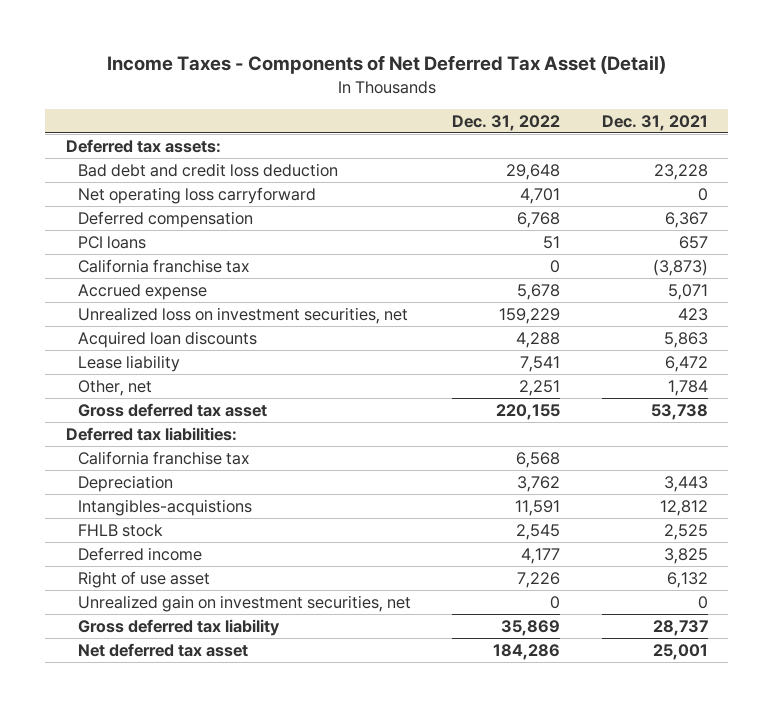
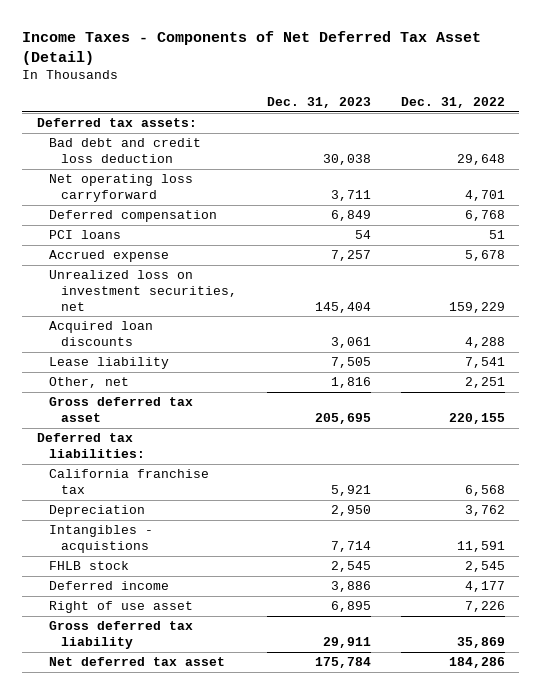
- | Dec. 31, 2022 | Dec. 31, 2021
+ | Dec. 31, 2023 | Dec. 31, 2022
- California franchise tax | 0 | (3,873)
- Intangibles-acquistions | 11,591 | 12,812
+ Intangibles - acquistions | 7,714 | 11,591
- Unrealized gain on investment securities, net | 0 | 0

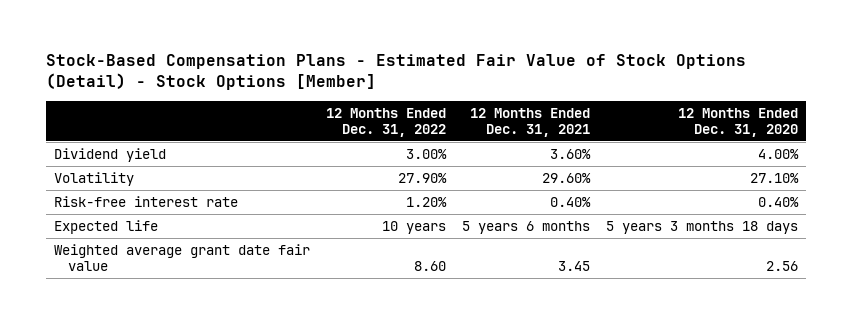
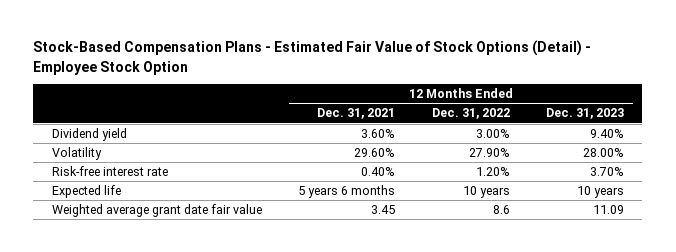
- Stock-Based Compensation Plans - Estimated Fair Value of Stock Options (Detail) - Stock Options [Member]
+ Stock-Based Compensation Plans - Estimated Fair Value of Stock Options (Detail) - Employee Stock Option
- | 12 Months Ended Dec. 31, 2022 | 12 Months Ended Dec. 31, 2021 | 12 Months Ended Dec. 31, 2020
+ | 12 Months Ended Dec. 31, 2021 | 12 Months Ended Dec. 31, 2022 | 12 Months Ended Dec. 31, 2023
- Weighted average grant date fair value | 8.60 | 3.45 | 2.56
+ Weighted average grant date fair value | 3.45 | 8.6 | 11.09

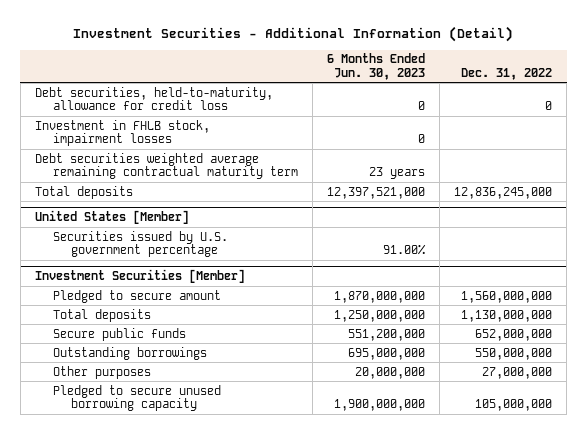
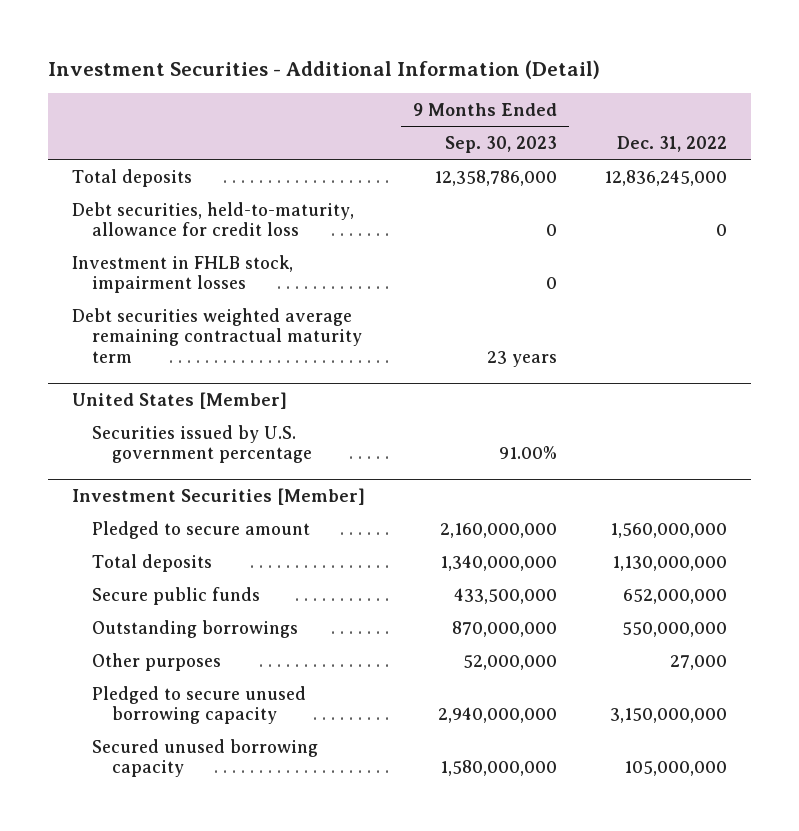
- | 6 Months Ended Jun. 30, 2023 | Dec. 31, 2022
+ | 9 Months Ended Sep. 30, 2023 | Dec. 31, 2022
moved up: Total deposits | 12,358,786,000 | 12,836,245,000
@ Investment Securities [Member]
- Other purposes | 20,000,000 | 27,000,000
- Pledged to secure unused borrowing capacity | 1,900,000,000 | 105,000,000
+ Other purposes | 52,000,000 | 27,000
+ Pledged to secure unused borrowing capacity | 2,940,000,000 | 3,150,000,000
+ Secured unused borrowing capacity | 1,580,000,000 | 105,000,000

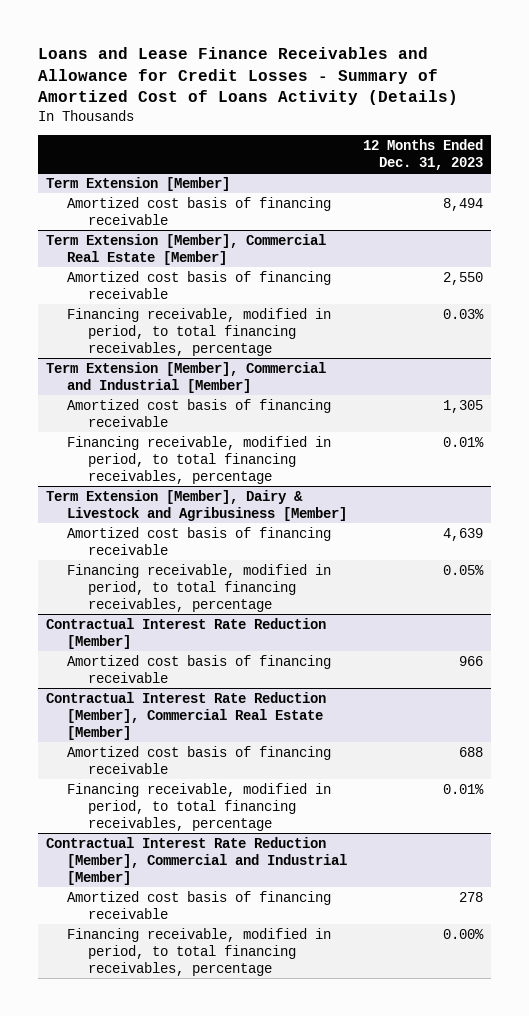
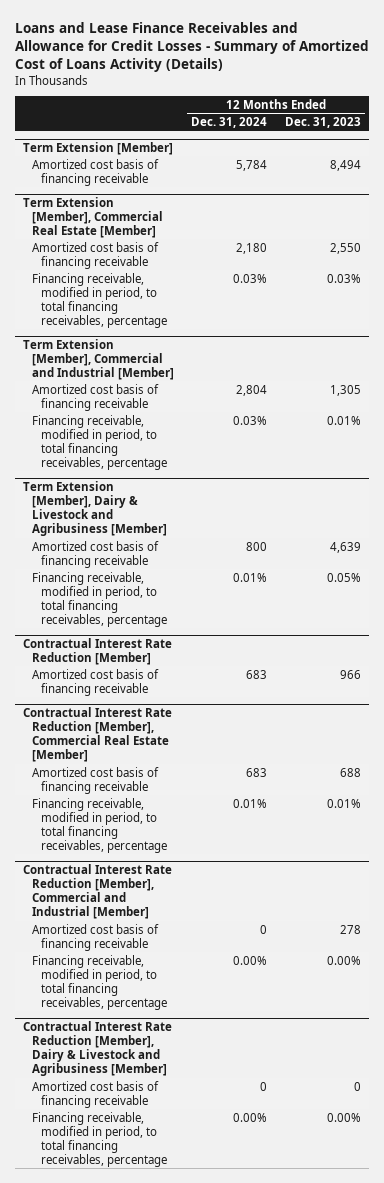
- | 12 Months Ended Dec. 31, 2023
+ | 12 Months Ended Dec. 31, 2024 | 12 Months Ended Dec. 31, 2023
+ Contractual Interest Rate Reduction [Member], Dairy & Livestock and Agribusiness [Member]
+ Amortized cost basis of financing receivable | 0 | 0
+ Financing receivable, modified in period, to total financing receivables, percentage | 0.00% | 0.00%

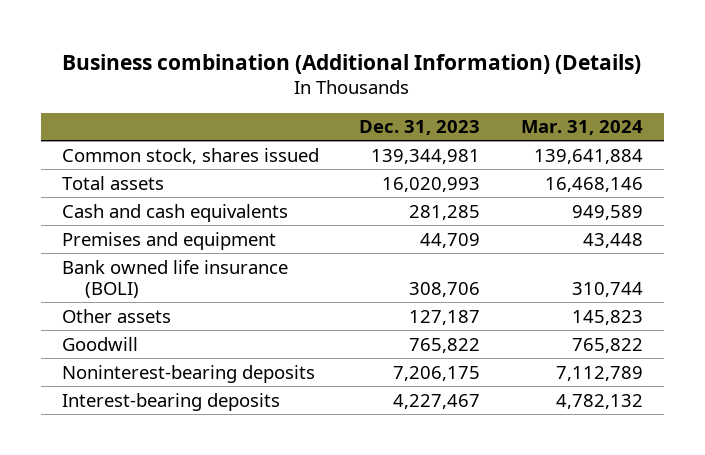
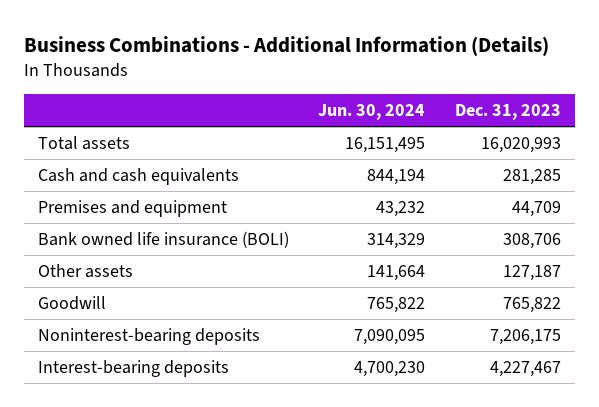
- Business combination (Additional Information) (Details)
+ Business Combinations - Additional Information (Details)
- | Dec. 31, 2023 | Mar. 31, 2024
+ | Jun. 30, 2024 | Dec. 31, 2023
- Common stock, shares issued | 139,344,981 | 139,641,884

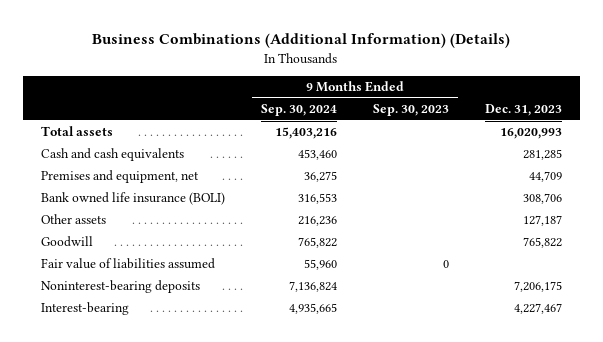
- Business Combinations - Additional Information (Details)
+ Business Combinations (Additional Information) (Details)
- | Jun. 30, 2024 | Dec. 31, 2023
+ | 9 Months Ended Sep. 30, 2024 | 9 Months Ended Sep. 30, 2023 | Dec. 31, 2023
- Premises and equipment | 43,232 | 44,709
+ Premises and equipment, net | 36,275 | | 44,709
+ Fair value of liabilities assumed | 55,960 | 0 |
- Interest-bearing deposits | 4,700,230 | 4,227,467
+ Interest-bearing | 4,935,665 | | 4,227,467

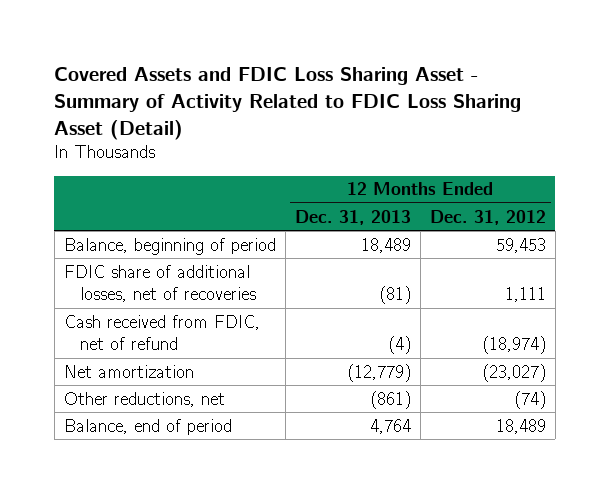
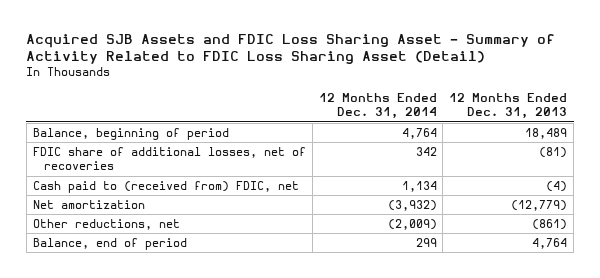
- Covered Assets and FDIC Loss Sharing Asset - Summary of Activity Related to FDIC Loss Sharing Asset (Detail)
+ Acquired SJB Assets and FDIC Loss Sharing Asset - Summary of Activity Related to FDIC Loss Sharing Asset (Detail)
- | 12 Months Ended Dec. 31, 2013 | 12 Months Ended Dec. 31, 2012
+ | 12 Months Ended Dec. 31, 2014 | 12 Months Ended Dec. 31, 2013
- Cash received from FDIC, net of refund | (4) | (18,974)
+ Cash paid to (received from) FDIC, net | 1,134 | (4)

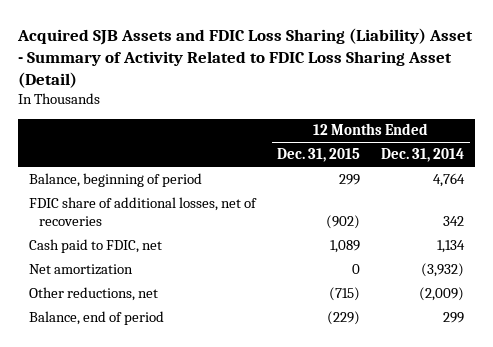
- Acquired SJB Assets and FDIC Loss Sharing Asset - Summary of Activity Related to FDIC Loss Sharing Asset (Detail)
+ Acquired SJB Assets and FDIC Loss Sharing (Liability) Asset - Summary of Activity Related to FDIC Loss Sharing Asset (Detail)
- | 12 Months Ended Dec. 31, 2014 | 12 Months Ended Dec. 31, 2013
+ | 12 Months Ended Dec. 31, 2015 | 12 Months Ended Dec. 31, 2014
- Cash paid to (received from) FDIC, net | 1,134 | (4)
+ Cash paid to FDIC, net | 1,089 | 1,134

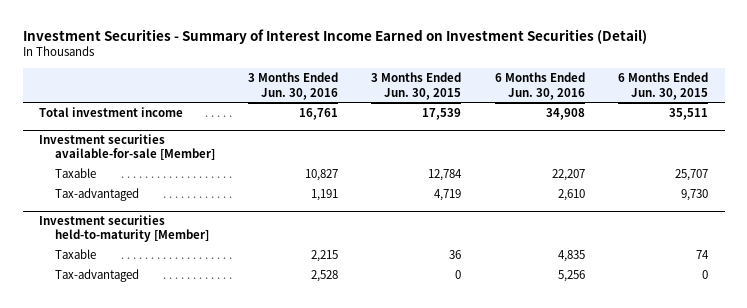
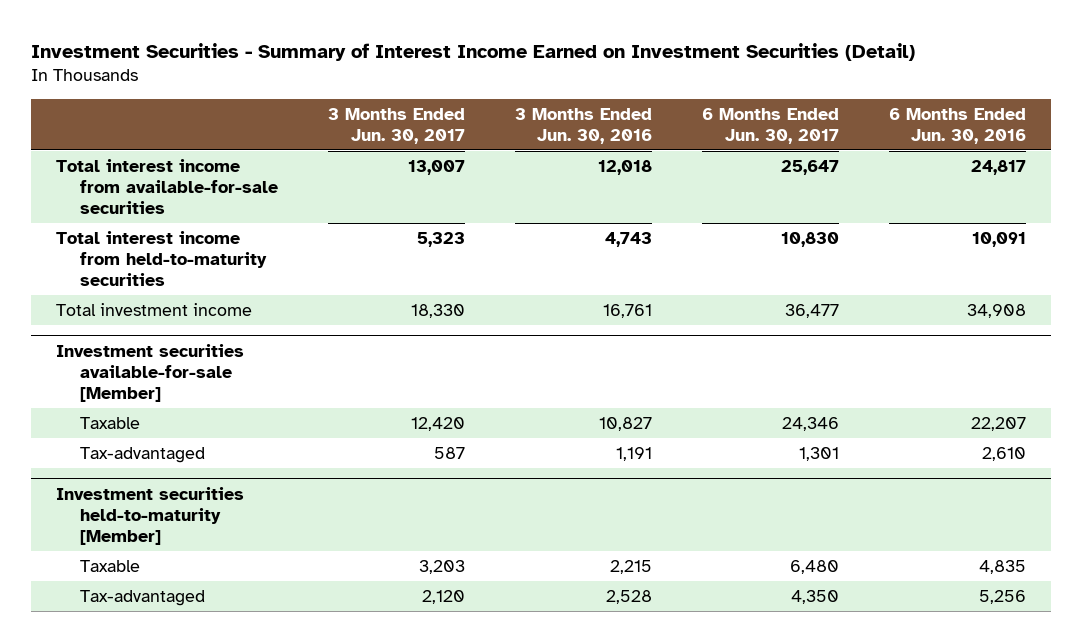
- | 3 Months Ended Jun. 30, 2016 | 3 Months Ended Jun. 30, 2015 | 6 Months Ended Jun. 30, 2016 | 6 Months Ended Jun. 30, 2015
+ | 3 Months Ended Jun. 30, 2017 | 3 Months Ended Jun. 30, 2016 | 6 Months Ended Jun. 30, 2017 | 6 Months Ended Jun. 30, 2016
+ Total interest income from available-for-sale securities | 13,007 | 12,018 | 25,647 | 24,817
+ Total interest income from held-to-maturity securities | 5,323 | 4,743 | 10,830 | 10,091

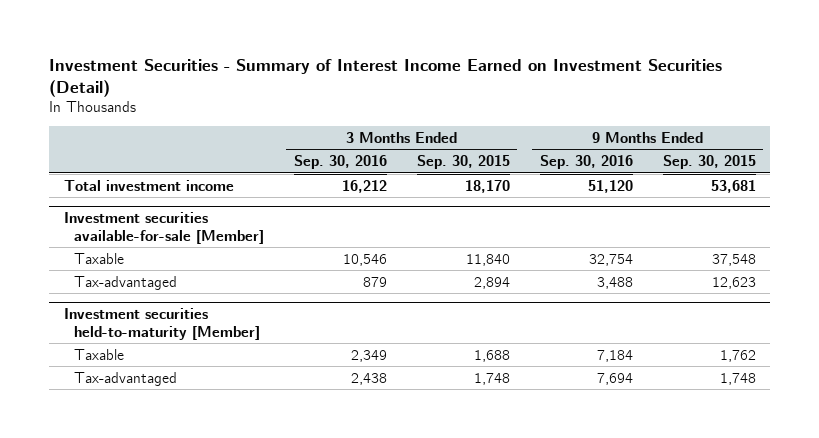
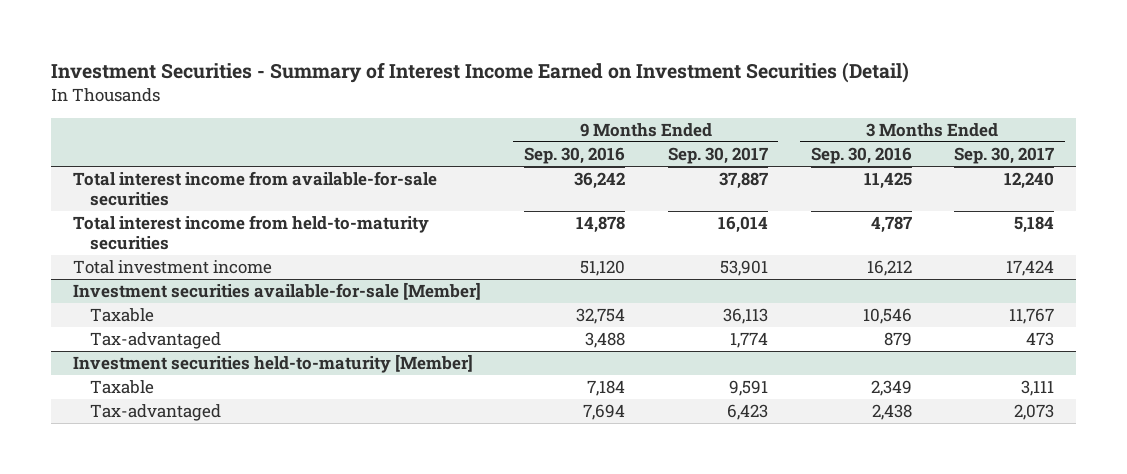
- | 3 Months Ended Sep. 30, 2016 | 3 Months Ended Sep. 30, 2015 | 9 Months Ended Sep. 30, 2016 | 9 Months Ended Sep. 30, 2015
+ | 9 Months Ended Sep. 30, 2016 | 9 Months Ended Sep. 30, 2017 | 3 Months Ended Sep. 30, 2016 | 3 Months Ended Sep. 30, 2017
+ Total interest income from available-for-sale securities | 36,242 | 37,887 | 11,425 | 12,240
+ Total interest income from held-to-maturity securities | 14,878 | 16,014 | 4,787 | 5,184

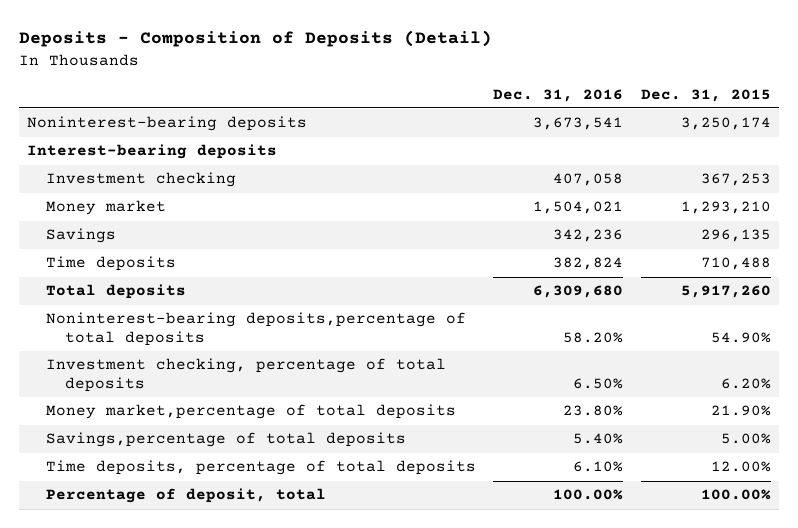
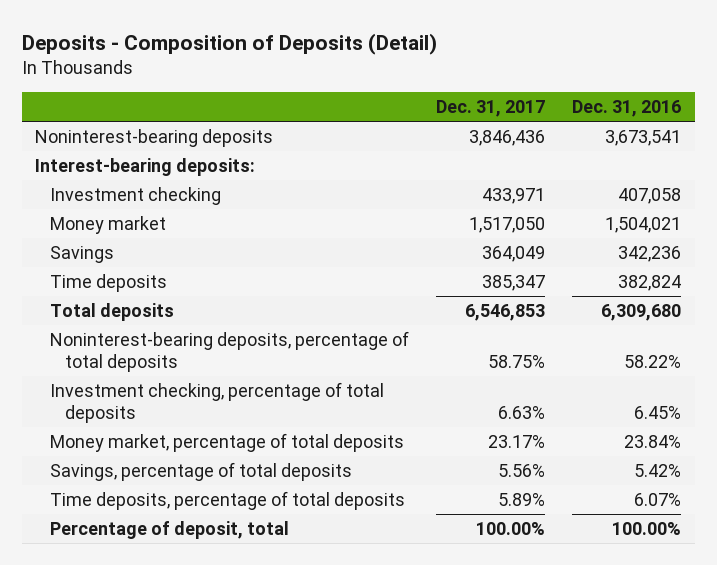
- | Dec. 31, 2016 | Dec. 31, 2015
+ | Dec. 31, 2017 | Dec. 31, 2016
- Interest-bearing deposits
+ Interest-bearing deposits:
- Noninterest-bearing deposits,percentage of total deposits | 58.20% | 54.90%
- Investment checking, percentage of total deposits | 6.50% | 6.20%
- Money market,percentage of total deposits | 23.80% | 21.90%
- Savings,percentage of total deposits | 5.40% | 5.00%
- Time deposits, percentage of total deposits | 6.10% | 12.00%
+ Noninterest-bearing deposits, percentage of total deposits | 58.75% | 58.22%
+ Investment checking, percentage of total deposits | 6.63% | 6.45%
+ Money market, percentage of total deposits | 23.17% | 23.84%
+ Savings, percentage of total deposits | 5.56% | 5.42%
+ Time deposits, percentage of total deposits | 5.89% | 6.07%

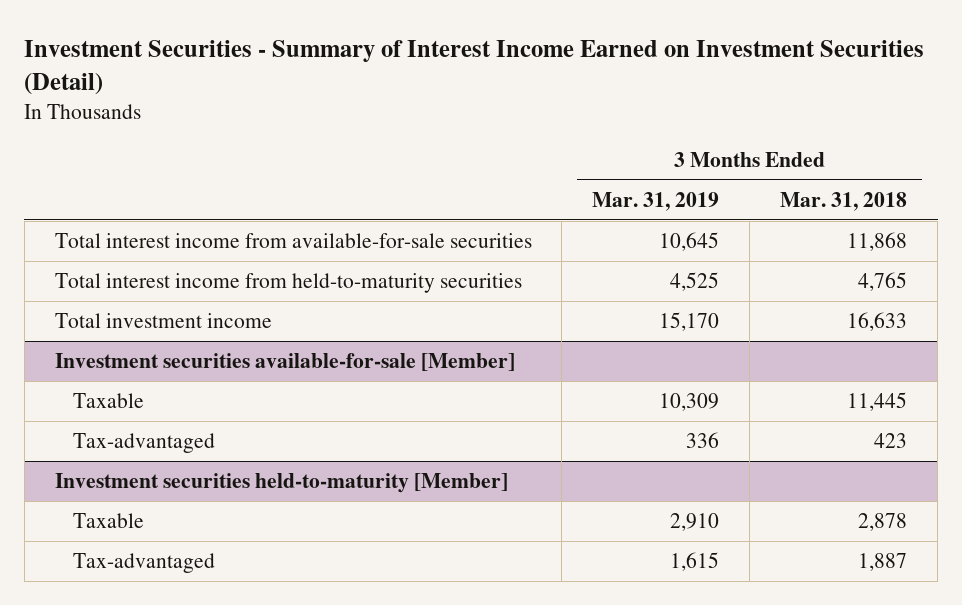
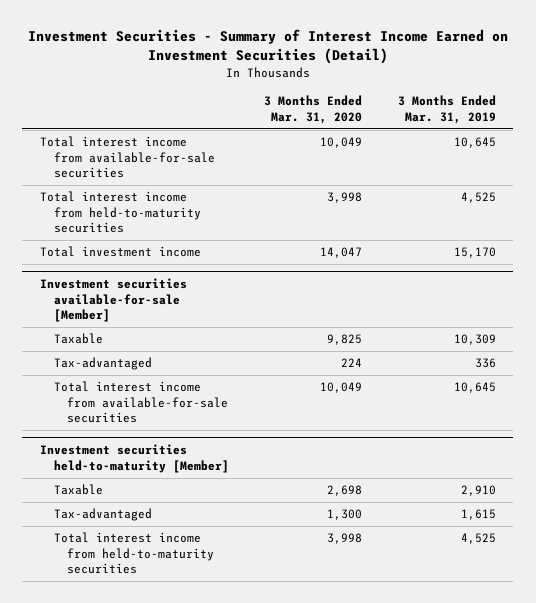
- | 3 Months Ended Mar. 31, 2019 | 3 Months Ended Mar. 31, 2018
+ | 3 Months Ended Mar. 31, 2020 | 3 Months Ended Mar. 31, 2019
@ Investment securities available-for-sale [Member]
+ Total interest income from available-for-sale securities | 10,049 | 10,645
@ Investment securities held-to-maturity [Member]
+ Total interest income from held-to-maturity securities | 3,998 | 4,525

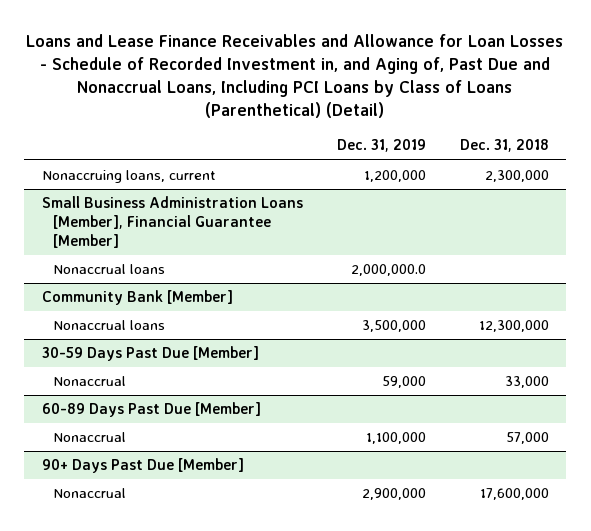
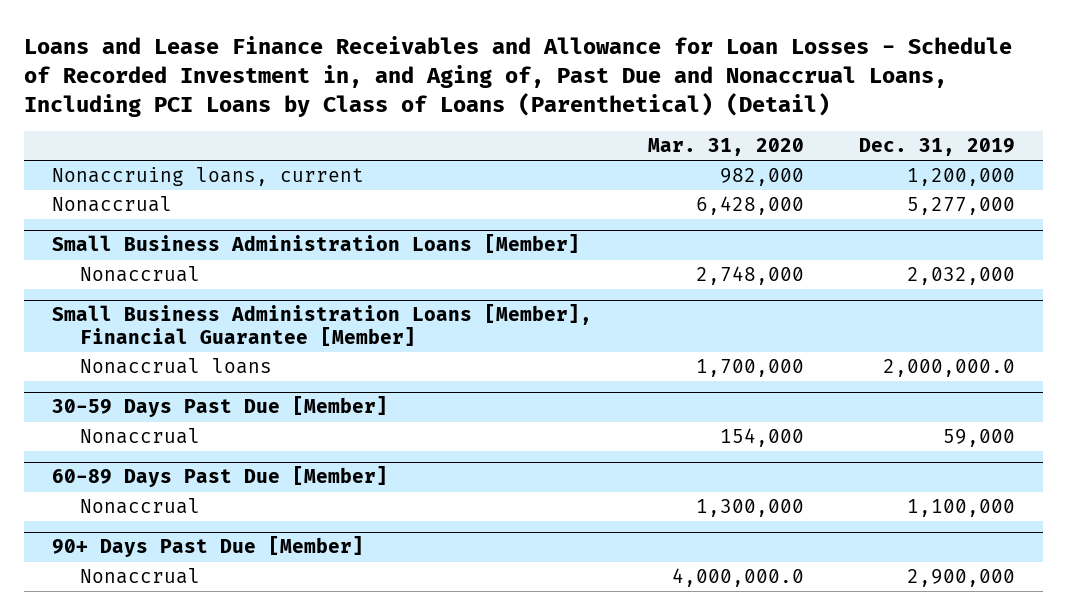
- | Dec. 31, 2019 | Dec. 31, 2018
+ | Mar. 31, 2020 | Dec. 31, 2019
+ Nonaccrual | 6,428,000 | 5,277,000
+ Small Business Administration Loans [Member]
+ Nonaccrual | 2,748,000 | 2,032,000
- Community Bank [Member]
- Nonaccrual loans | 3,500,000 | 12,300,000

